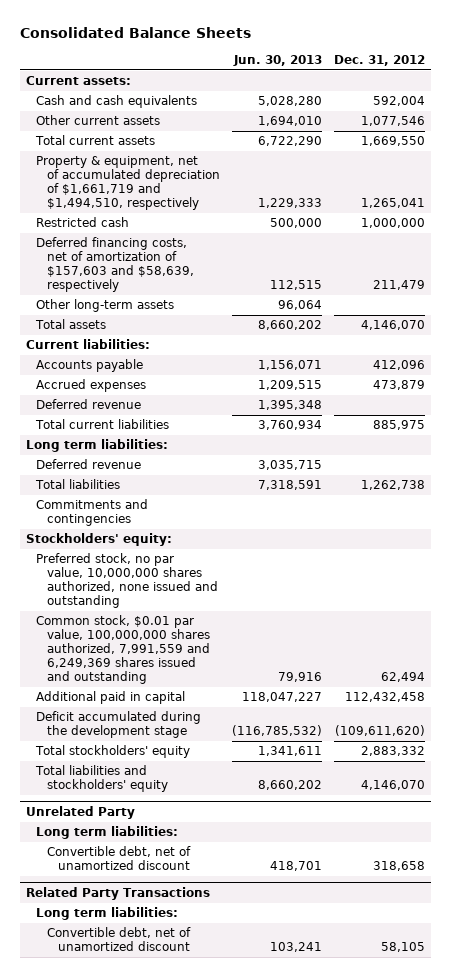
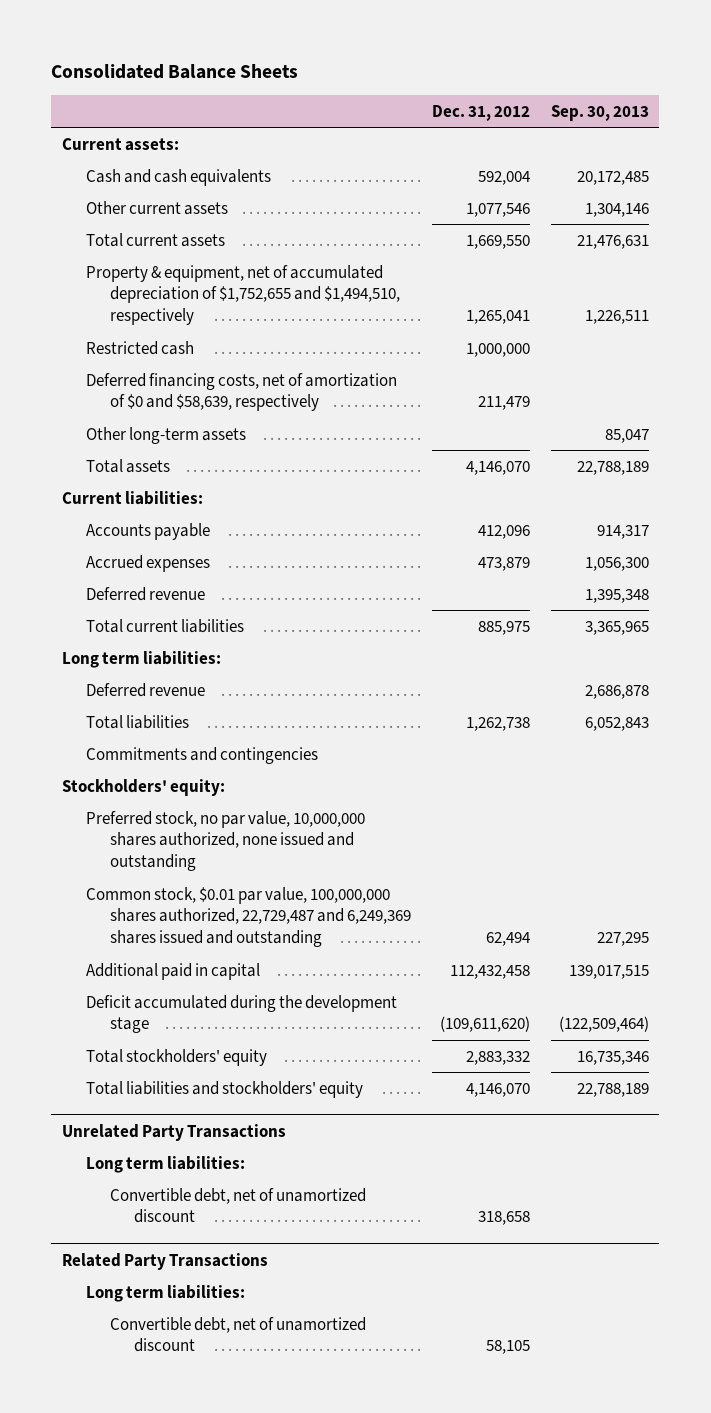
- | Jun. 30, 2013 | Dec. 31, 2012
+ | Dec. 31, 2012 | Sep. 30, 2013
- Property & equipment, net of accumulated depreciation of $1,661,719 and $1,494,510, respectively | 1,229,333 | 1,265,041
+ Property & equipment, net of accumulated depreciation of $1,752,655 and $1,494,510, respectively | 1,265,041 | 1,226,511
- Deferred financing costs, net of amortization of $157,603 and $58,639, respectively | 112,515 | 211,479
+ Deferred financing costs, net of amortization of $0 and $58,639, respectively | 211,479 |
- Common stock, $0.01 par value, 100,000,000 shares authorized, 7,991,559 and 6,249,369 shares issued and outstanding | 79,916 | 62,494
+ Common stock, $0.01 par value, 100,000,000 shares authorized, 22,729,487 and 6,249,369 shares issued and outstanding | 62,494 | 227,295
- Unrelated Party
+ Unrelated Party Transactions

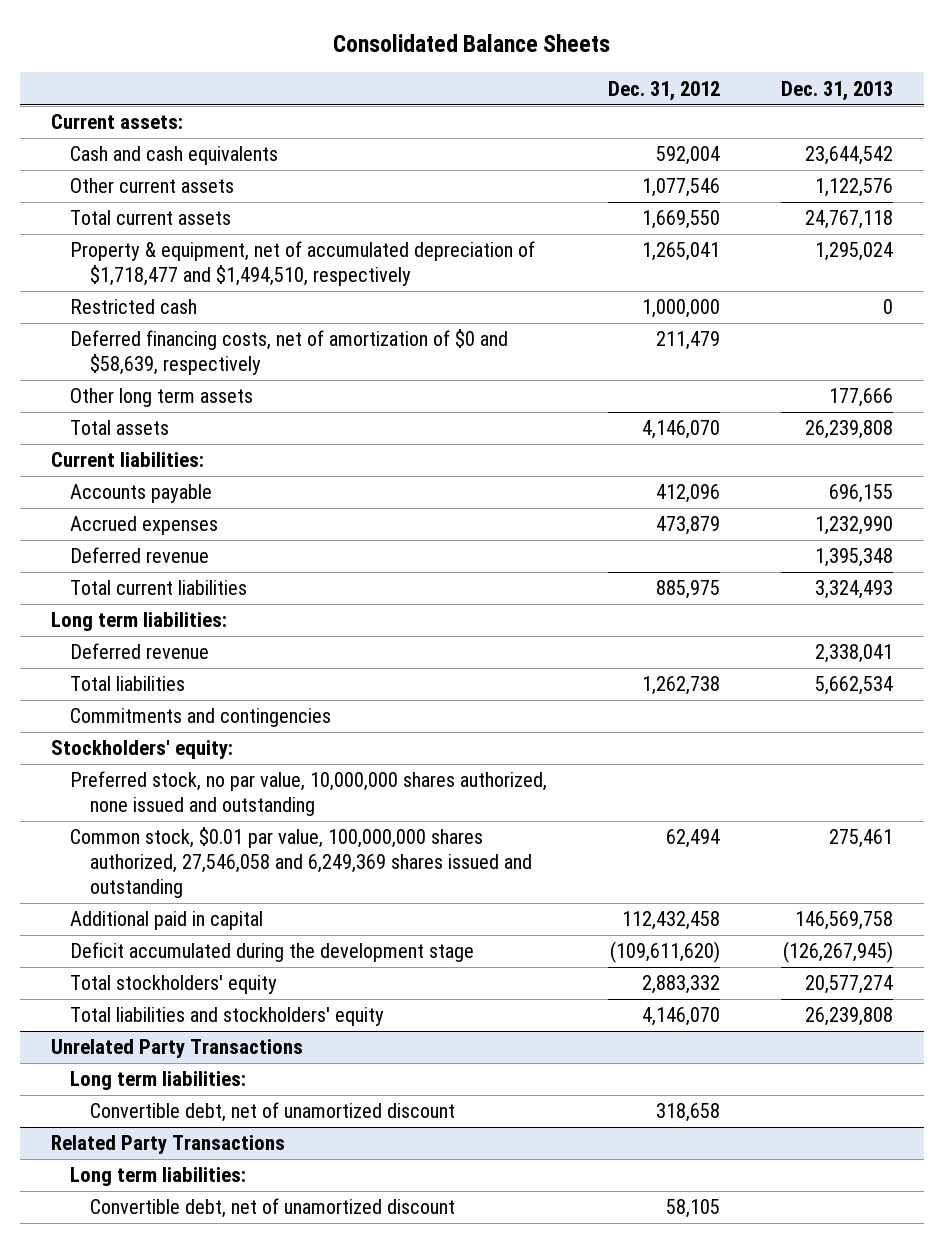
- | Dec. 31, 2012 | Sep. 30, 2013
+ | Dec. 31, 2012 | Dec. 31, 2013
- Property & equipment, net of accumulated depreciation of $1,752,655 and $1,494,510, respectively | 1,265,041 | 1,226,511
+ Property & equipment, net of accumulated depreciation of $1,718,477 and $1,494,510, respectively | 1,265,041 | 1,295,024
- Other long-term assets | | 85,047
+ Other long term assets | | 177,666
- Common stock, $0.01 par value, 100,000,000 shares authorized, 22,729,487 and 6,249,369 shares issued and outstanding | 62,494 | 227,295
+ Common stock, $0.01 par value, 100,000,000 shares authorized, 27,546,058 and 6,249,369 shares issued and outstanding | 62,494 | 275,461

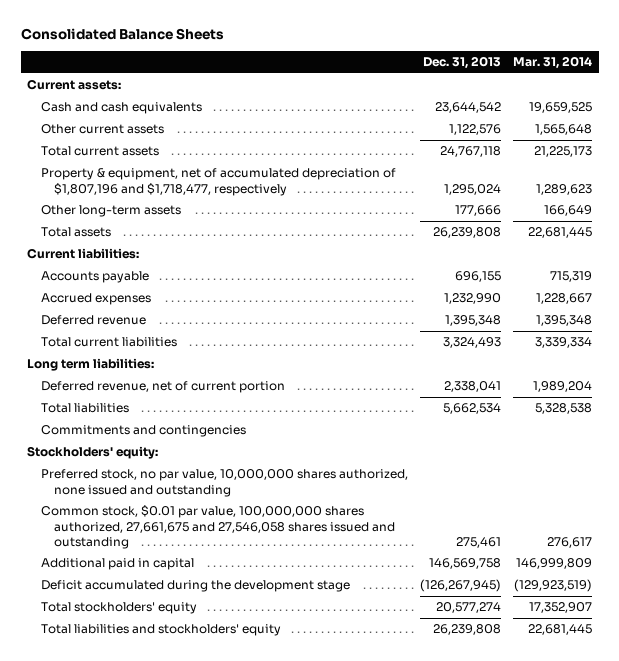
- | Dec. 31, 2012 | Dec. 31, 2013
+ | Dec. 31, 2013 | Mar. 31, 2014
- Property & equipment, net of accumulated depreciation of $1,718,477 and $1,494,510, respectively | 1,265,041 | 1,295,024
- Restricted cash | 1,000,000 | 0
- Deferred financing costs, net of amortization of $0 and $58,639, respectively | 211,479 |
- Other long term assets | | 177,666
+ Property & equipment, net of accumulated depreciation of $1,807,196 and $1,718,477, respectively | 1,295,024 | 1,289,623
+ Other long-term assets | 177,666 | 166,649
- Deferred revenue | | 2,338,041
+ Deferred revenue, net of current portion | 2,338,041 | 1,989,204
- Common stock, $0.01 par value, 100,000,000 shares authorized, 27,546,058 and 6,249,369 shares issued and outstanding | 62,494 | 275,461
+ Common stock, $0.01 par value, 100,000,000 shares authorized, 27,661,675 and 27,546,058 shares issued and outstanding | 275,461 | 276,617
- Unrelated Party Transactions
- Long term liabilities:
- Convertible debt, net of unamortized discount | 318,658 |
- Related Party Transactions
- Long term liabilities:
- Convertible debt, net of unamortized discount | 58,105 |

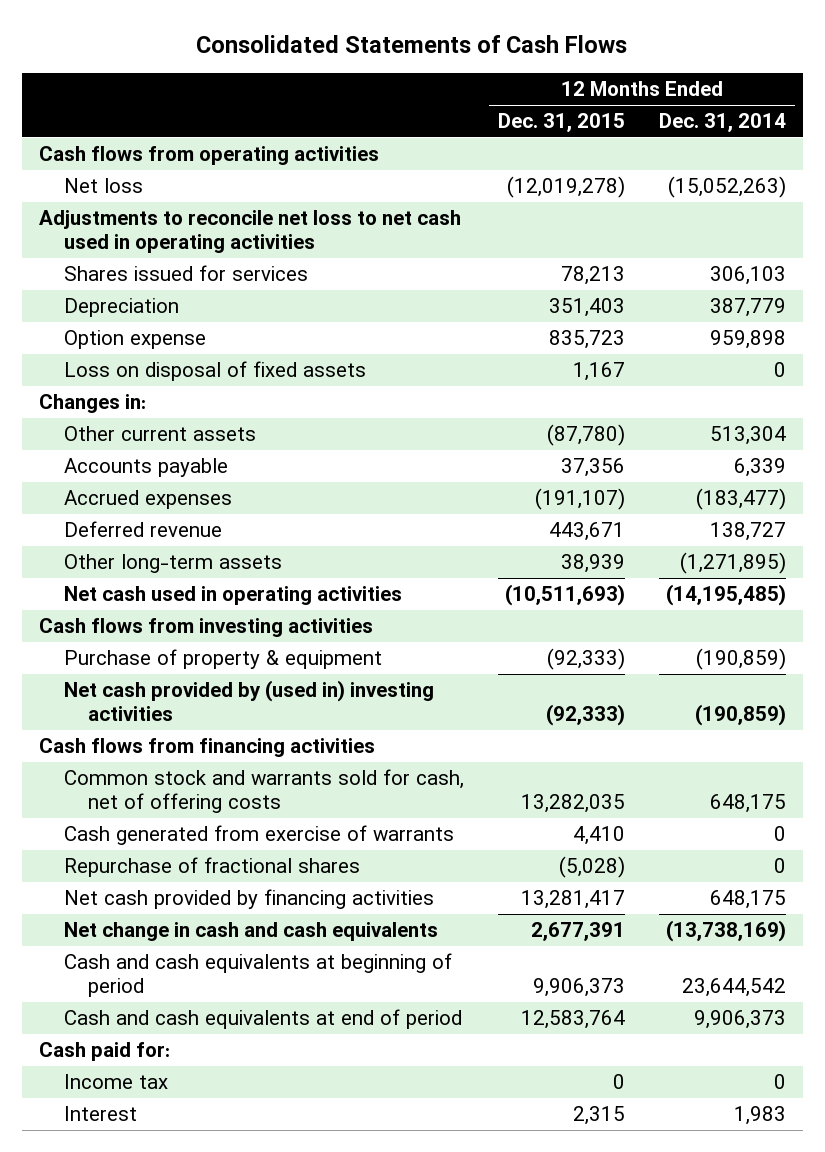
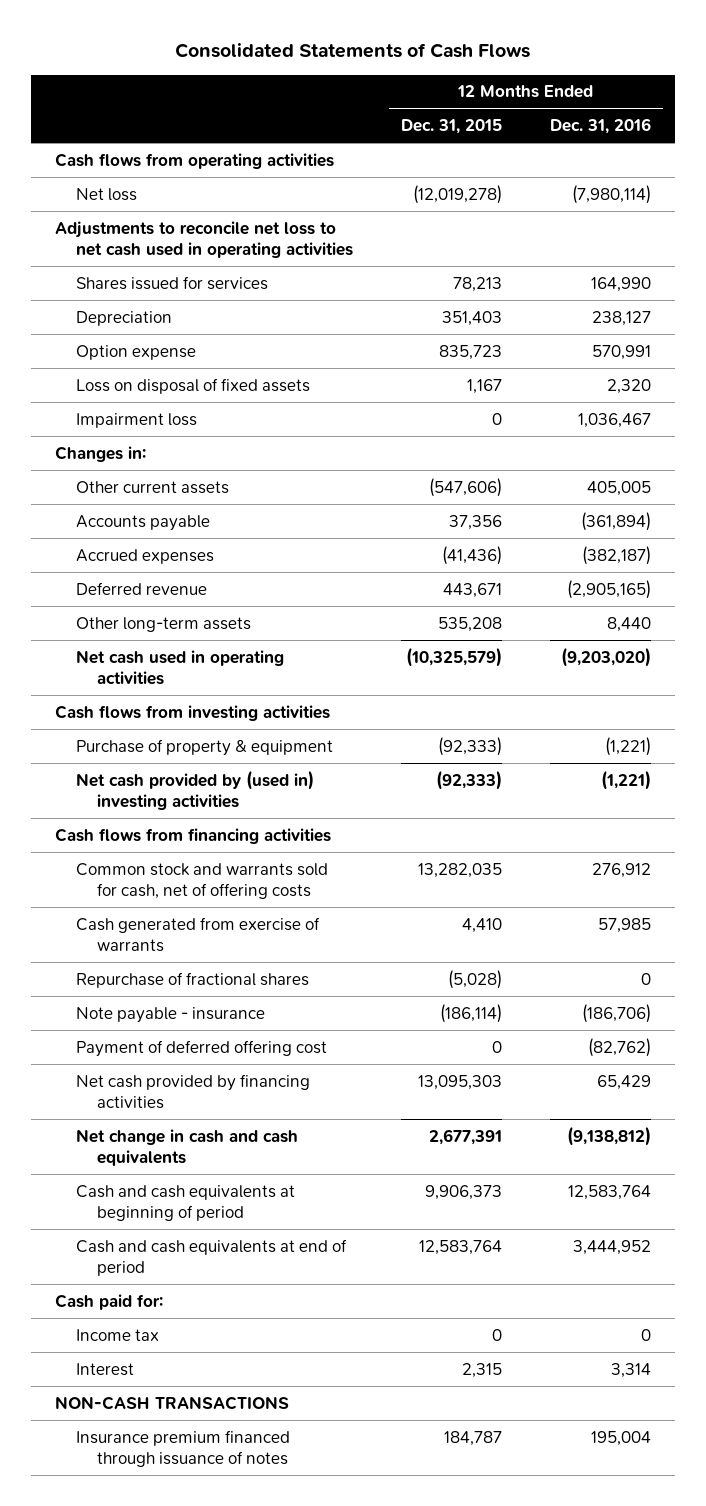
- | 12 Months Ended Dec. 31, 2015 | 12 Months Ended Dec. 31, 2014
+ | 12 Months Ended Dec. 31, 2015 | 12 Months Ended Dec. 31, 2016
+ Impairment loss | 0 | 1,036,467
- Other current assets | (87,780) | 513,304
+ Other current assets | (547,606) | 405,005
- Accrued expenses | (191,107) | (183,477)
+ Accrued expenses | (41,436) | (382,187)
- Other long-term assets | 38,939 | (1,271,895)
- Net cash used in operating activities | (10,511,693) | (14,195,485)
+ Other long-term assets | 535,208 | 8,440
+ Net cash used in operating activities | (10,325,579) | (9,203,020)
- Net cash provided by financing activities | 13,281,417 | 648,175
+ Note payable - insurance | (186,114) | (186,706)
+ Payment of deferred offering cost | 0 | (82,762)
+ Net cash provided by financing activities | 13,095,303 | 65,429
+ NON-CASH TRANSACTIONS
+ Insurance premium financed through issuance of notes | 184,787 | 195,004

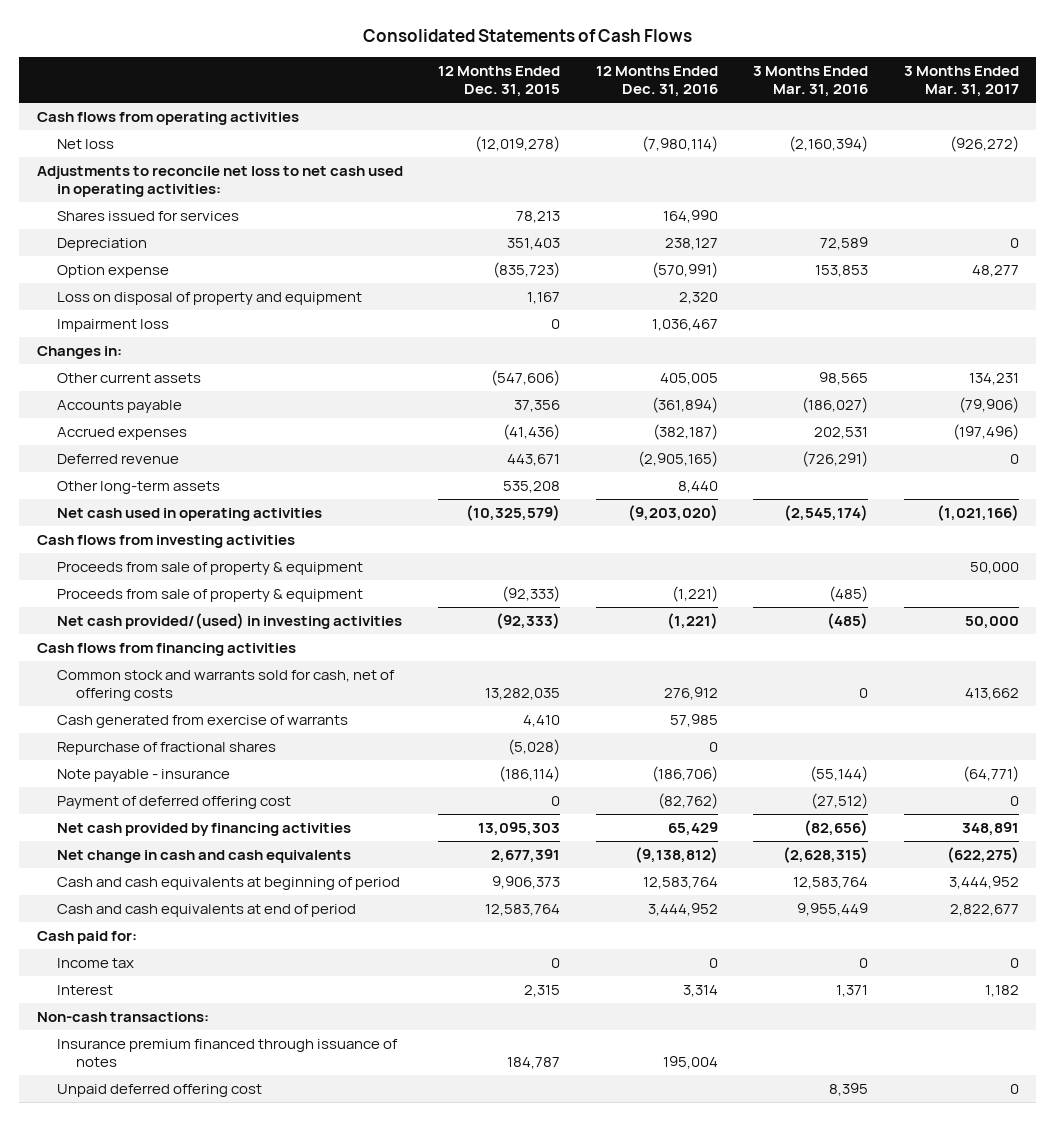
- | 12 Months Ended Dec. 31, 2015 | 12 Months Ended Dec. 31, 2016
+ | 12 Months Ended Dec. 31, 2015 | 12 Months Ended Dec. 31, 2016 | 3 Months Ended Mar. 31, 2016 | 3 Months Ended Mar. 31, 2017
- Adjustments to reconcile net loss to net cash used in operating activities
+ Adjustments to reconcile net loss to net cash used in operating activities:
- Option expense | 835,723 | 570,991
- Loss on disposal of fixed assets | 1,167 | 2,320
+ Option expense | (835,723) | (570,991) | 153,853 | 48,277
+ Loss on disposal of property and equipment | 1,167 | 2,320 | |
- Purchase of property & equipment | (92,333) | (1,221)
- Net cash provided by (used in) investing activities | (92,333) | (1,221)
+ Proceeds from sale of property & equipment | | | | 50,000
+ Proceeds from sale of property & equipment | (92,333) | (1,221) | (485) |
+ Net cash provided/(used) in investing activities | (92,333) | (1,221) | (485) | 50,000
- NON-CASH TRANSACTIONS
+ Non-cash transactions:
+ Unpaid deferred offering cost | | | 8,395 | 0

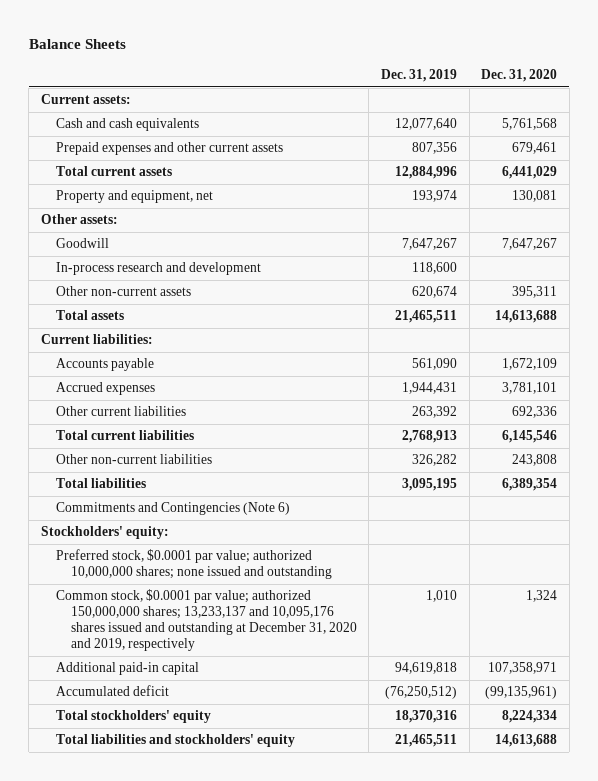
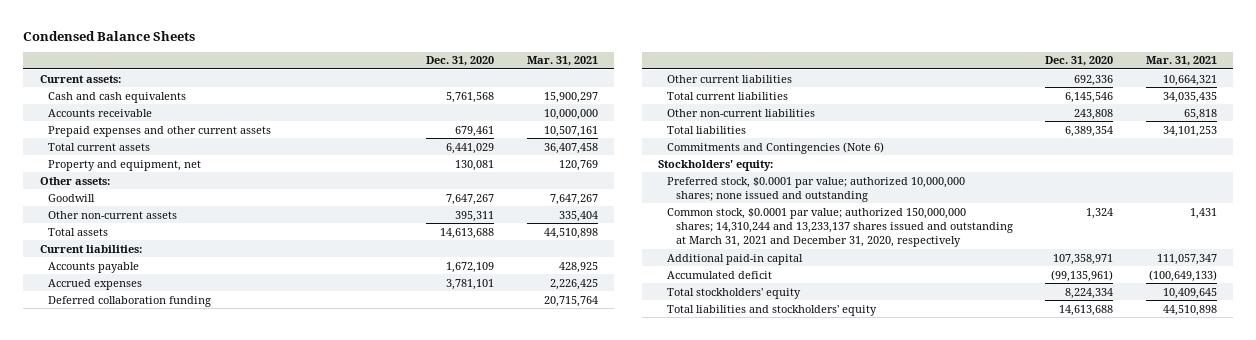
- Balance Sheets
+ Condensed Balance Sheets
- | Dec. 31, 2019 | Dec. 31, 2020
+ | Dec. 31, 2020 | Mar. 31, 2021
+ Accounts receivable | | 10,000,000
- In-process research and development | 118,600 |
+ Deferred collaboration funding | | 20,715,764
- Common stock, $0.0001 par value; authorized 150,000,000 shares; 13,233,137 and 10,095,176 shares issued and outstanding at December 31, 2020 and 2019, respectively | 1,010 | 1,324
+ Common stock, $0.0001 par value; authorized 150,000,000 shares; 14,310,244 and 13,233,137 shares issued and outstanding at March 31, 2021 and December 31, 2020, respectively | 1,324 | 1,431

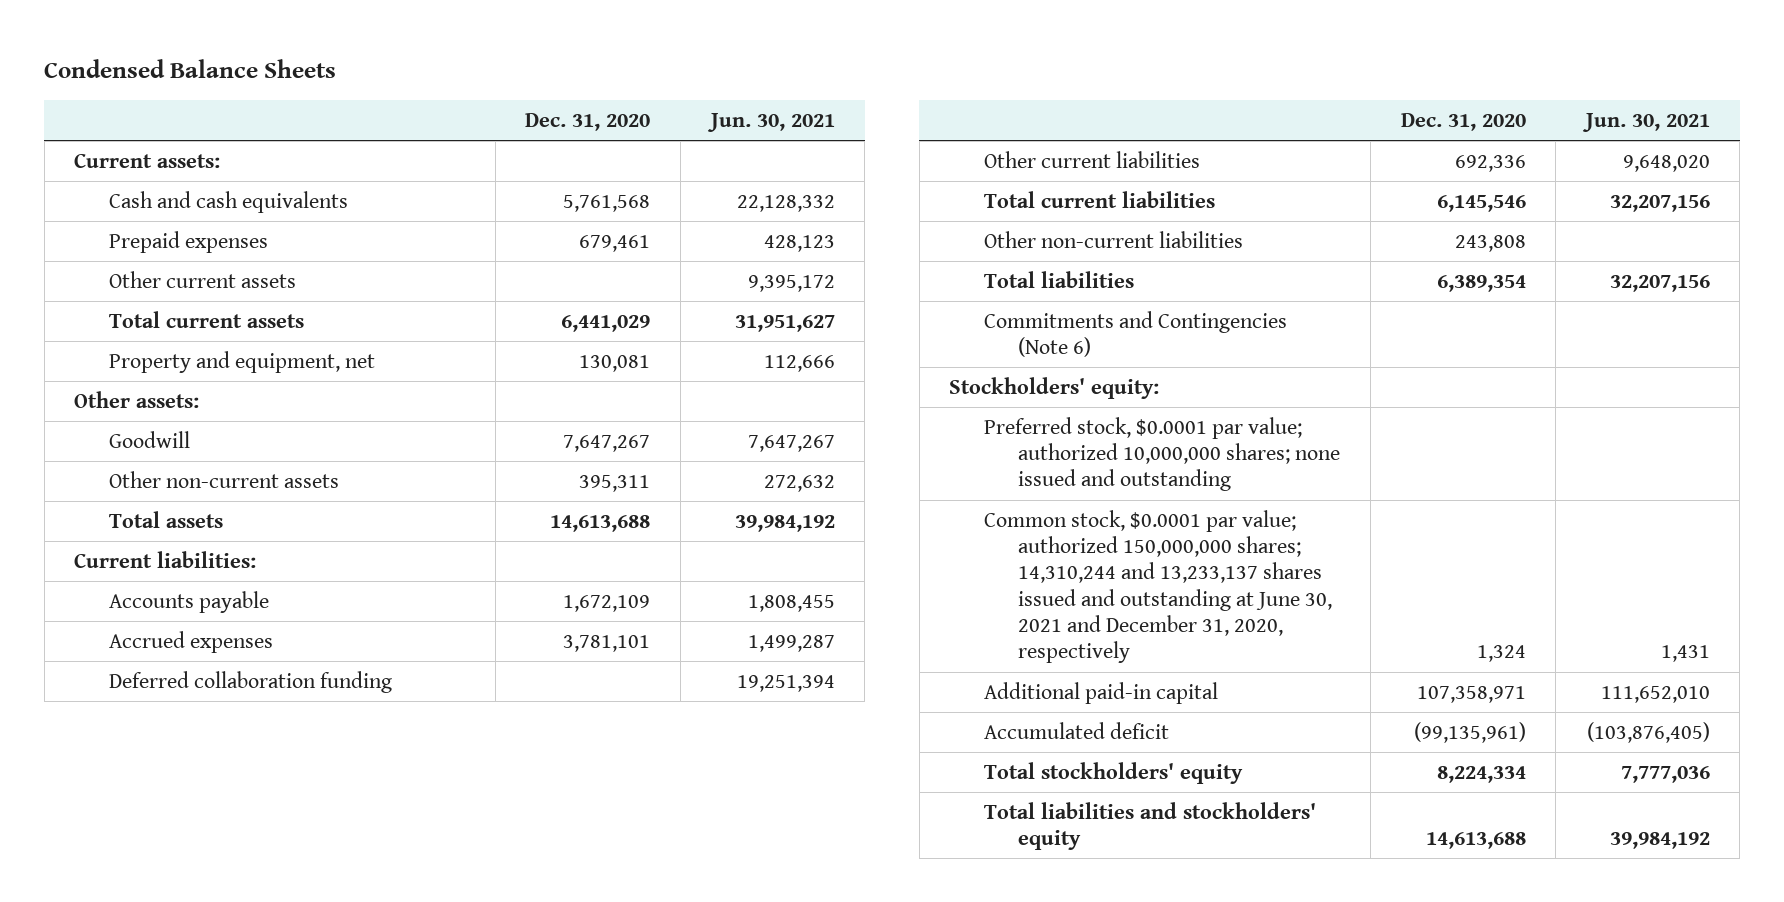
- | Dec. 31, 2020 | Mar. 31, 2021
+ | Dec. 31, 2020 | Jun. 30, 2021
- Accounts receivable | | 10,000,000
- Prepaid expenses and other current assets | 679,461 | 10,507,161
+ Prepaid expenses | 679,461 | 428,123
+ Other current assets | | 9,395,172
- Common stock, $0.0001 par value; authorized 150,000,000 shares; 14,310,244 and 13,233,137 shares issued and outstanding at March 31, 2021 and December 31, 2020, respectively | 1,324 | 1,431
+ Common stock, $0.0001 par value; authorized 150,000,000 shares; 14,310,244 and 13,233,137 shares issued and outstanding at June 30, 2021 and December 31, 2020, respectively | 1,324 | 1,431

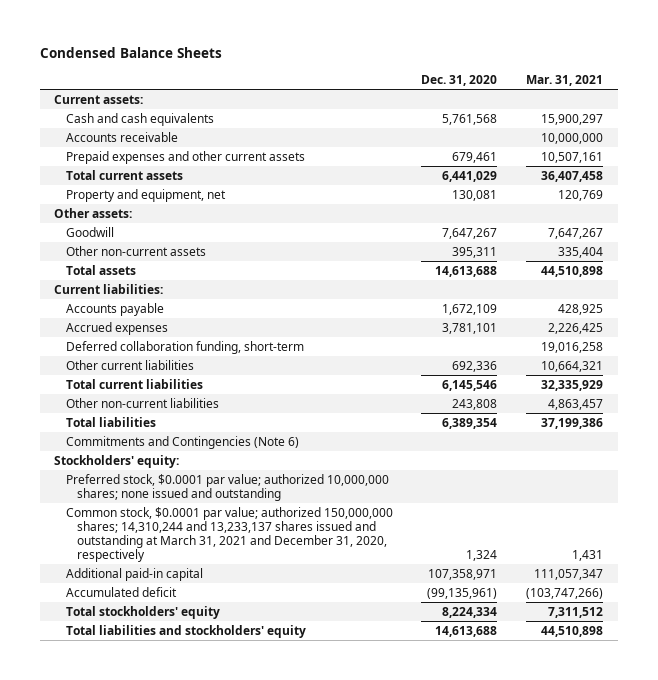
- | Dec. 31, 2020 | Jun. 30, 2021
+ | Dec. 31, 2020 | Mar. 31, 2021
- Prepaid expenses | 679,461 | 428,123
- Other current assets | | 9,395,172
+ Accounts receivable | | 10,000,000
+ Prepaid expenses and other current assets | 679,461 | 10,507,161
- Deferred collaboration funding | | 19,251,394
+ Deferred collaboration funding, short-term | | 19,016,258
- Common stock, $0.0001 par value; authorized 150,000,000 shares; 14,310,244 and 13,233,137 shares issued and outstanding at June 30, 2021 and December 31, 2020, respectively | 1,324 | 1,431
+ Common stock, $0.0001 par value; authorized 150,000,000 shares; 14,310,244 and 13,233,137 shares issued and outstanding at March 31, 2021 and December 31, 2020, respectively | 1,324 | 1,431

